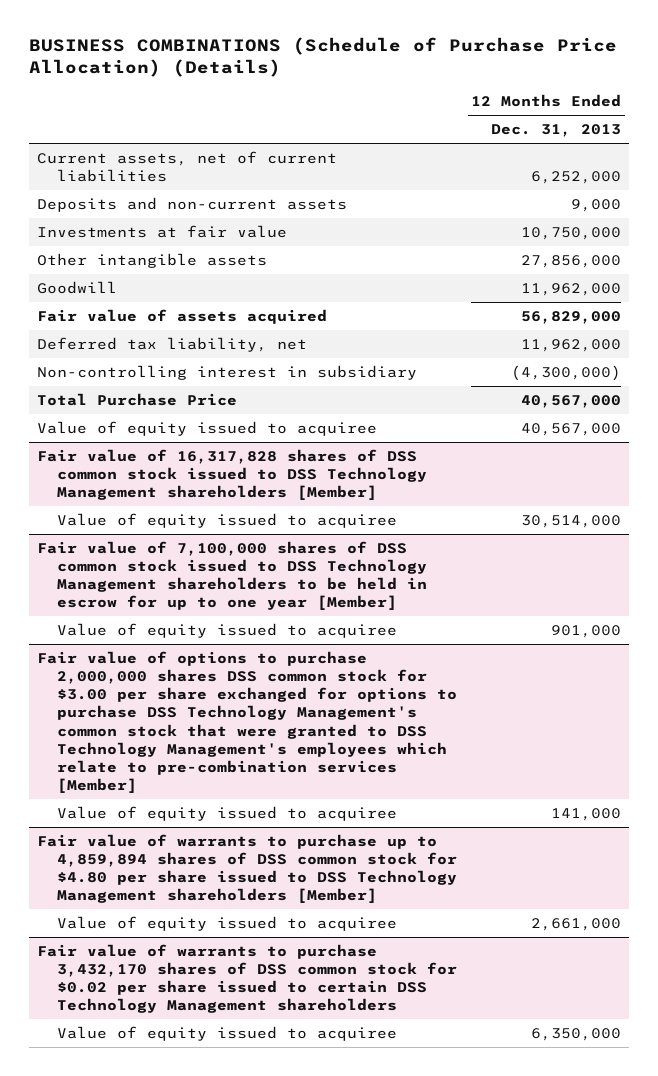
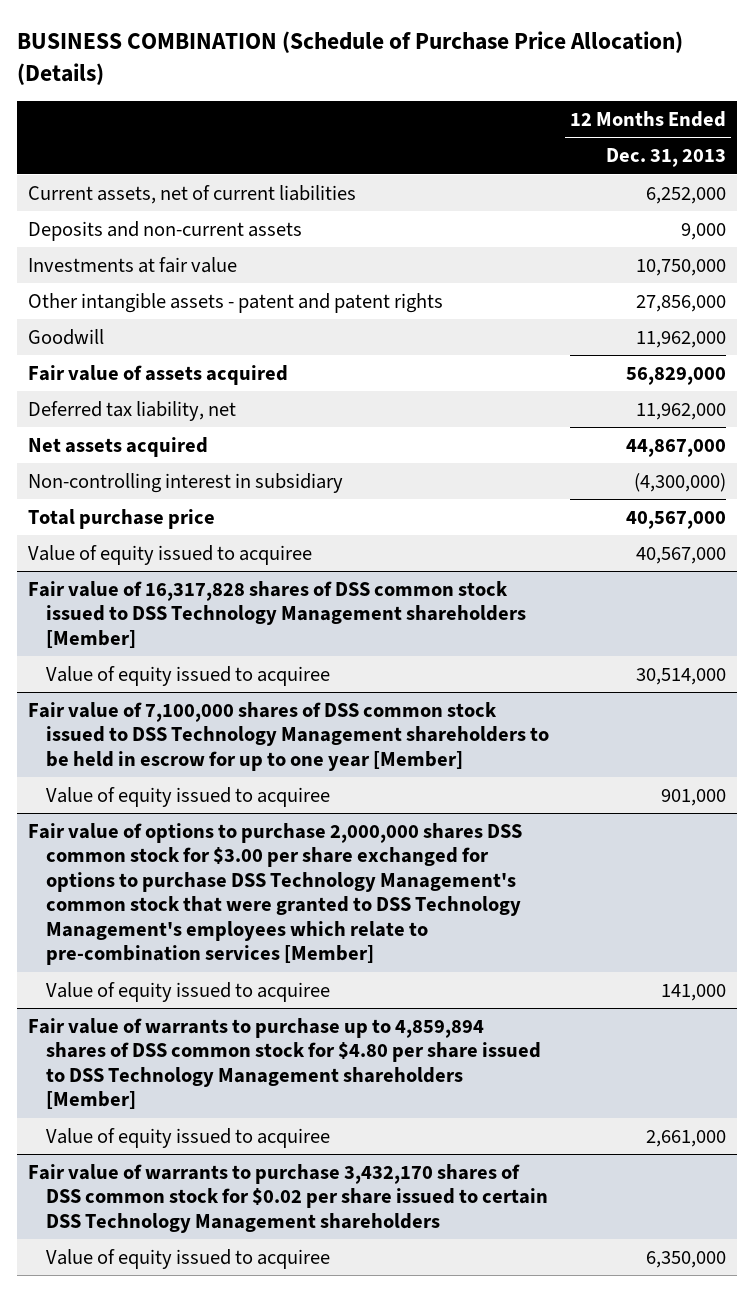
- BUSINESS COMBINATIONS (Schedule of Purchase Price Allocation) (Details)
+ BUSINESS COMBINATION (Schedule of Purchase Price Allocation) (Details)
- Other intangible assets | 27,856,000
+ Other intangible assets - patent and patent rights | 27,856,000
+ Net assets acquired | 44,867,000
- Total Purchase Price | 40,567,000
+ Total purchase price | 40,567,000

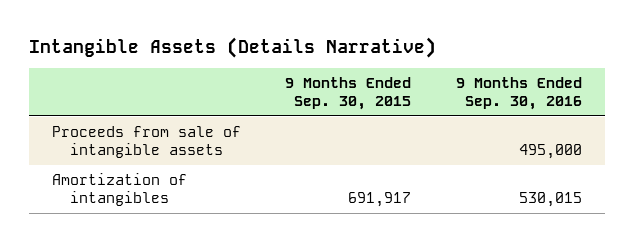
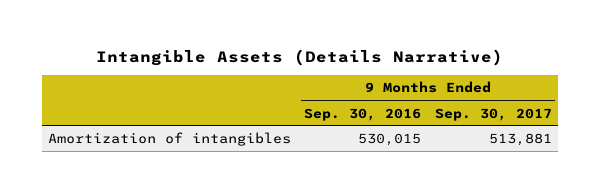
- | 9 Months Ended Sep. 30, 2015 | 9 Months Ended Sep. 30, 2016
+ | 9 Months Ended Sep. 30, 2016 | 9 Months Ended Sep. 30, 2017
- Proceeds from sale of intangible assets | | 495,000

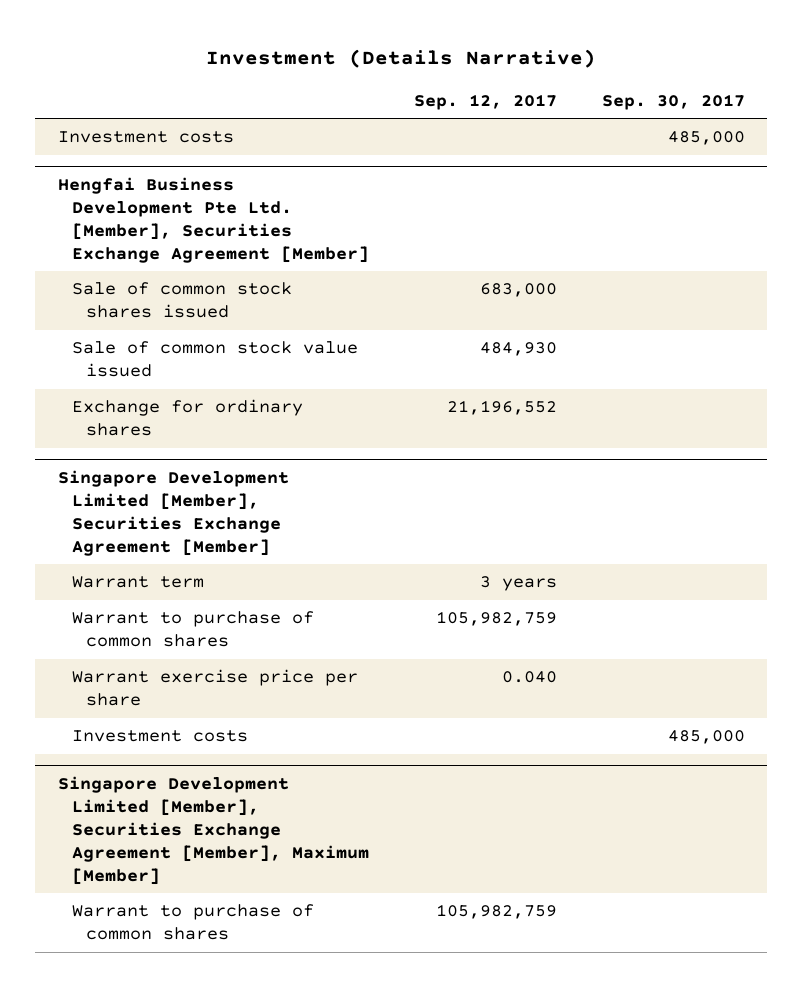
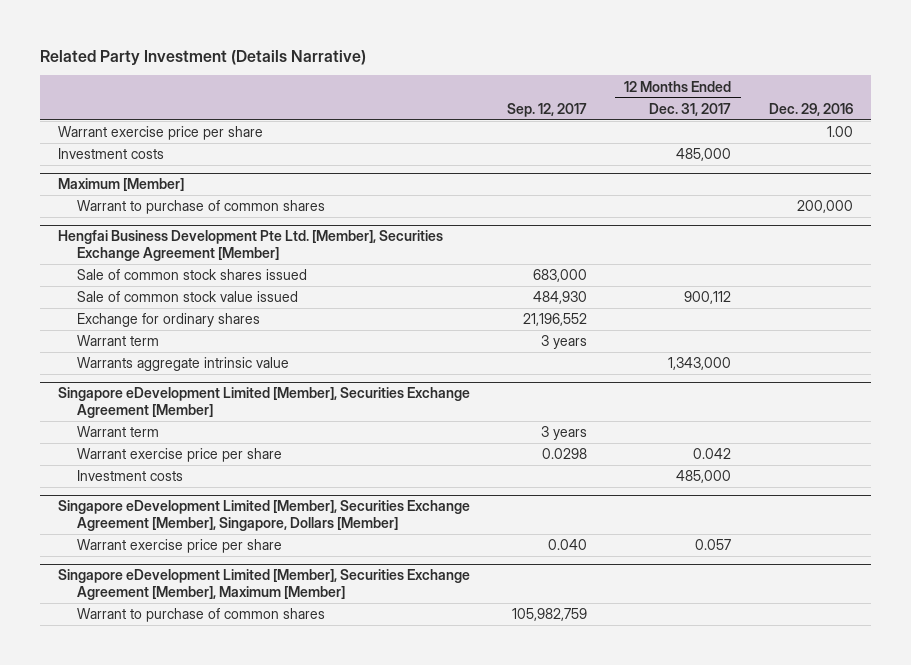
- Investment (Details Narrative)
+ Related Party Investment (Details Narrative)
- | Sep. 12, 2017 | Sep. 30, 2017
+ | Sep. 12, 2017 | 12 Months Ended Dec. 31, 2017 | Dec. 29, 2016
+ Warrant exercise price per share | | | 1.00
+ Maximum [Member]
+ Warrant to purchase of common shares | | | 200,000
- Singapore Development Limited [Member], Securities Exchange Agreement [Member]
- Warrant to purchase of common shares | 105,982,759 |
- Warrant exercise price per share | 0.040 |
@ Hengfai Business Development Pte Ltd. [Member], Securities Exchange Agreement [Member]
+ Warrants aggregate intrinsic value | | 1,343,000 |
+ Singapore eDevelopment Limited [Member], Securities Exchange Agreement [Member]
+ Warrant term | 3 years | |
+ Warrant exercise price per share | 0.0298 | 0.042 |
- Singapore Development Limited [Member], Securities Exchange Agreement [Member], Maximum [Member]
+ Singapore eDevelopment Limited [Member], Securities Exchange Agreement [Member], Singapore, Dollars [Member]
+ Warrant exercise price per share | 0.040 | 0.057 |
+ Singapore eDevelopment Limited [Member], Securities Exchange Agreement [Member], Maximum [Member]

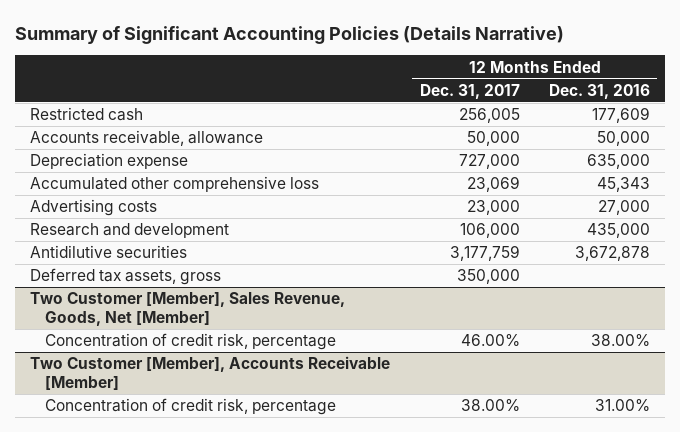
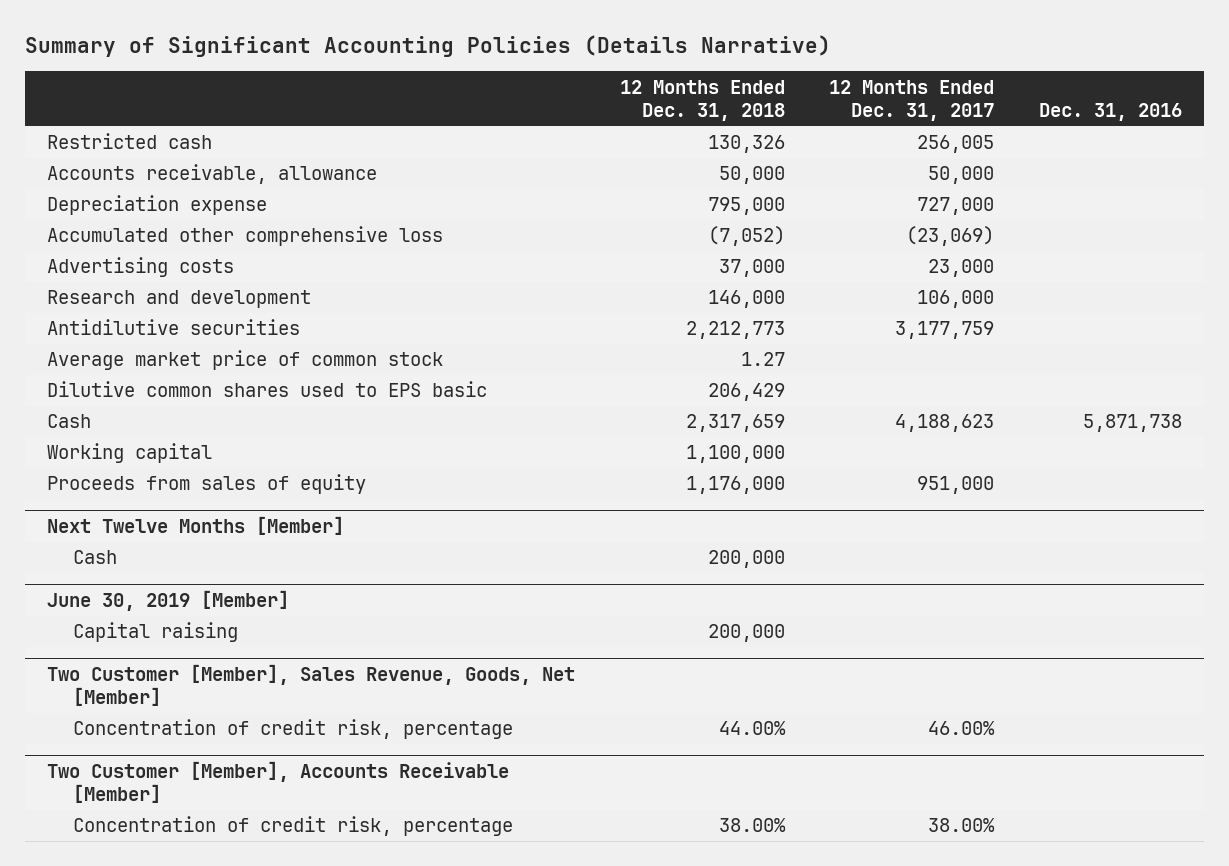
- | 12 Months Ended Dec. 31, 2017 | 12 Months Ended Dec. 31, 2016
+ | 12 Months Ended Dec. 31, 2018 | 12 Months Ended Dec. 31, 2017 | Dec. 31, 2016
- Accumulated other comprehensive loss | 23,069 | 45,343
+ Accumulated other comprehensive loss | (7,052) | (23,069) |
- Deferred tax assets, gross | 350,000 |
+ Average market price of common stock | 1.27 | |
+ Dilutive common shares used to EPS basic | 206,429 | |
+ Cash | 2,317,659 | 4,188,623 | 5,871,738
+ Working capital | 1,100,000 | |
+ Proceeds from sales of equity | 1,176,000 | 951,000 |
+ Next Twelve Months [Member]
+ Cash | 200,000 | |
+ June 30, 2019 [Member]
+ Capital raising | 200,000 | |

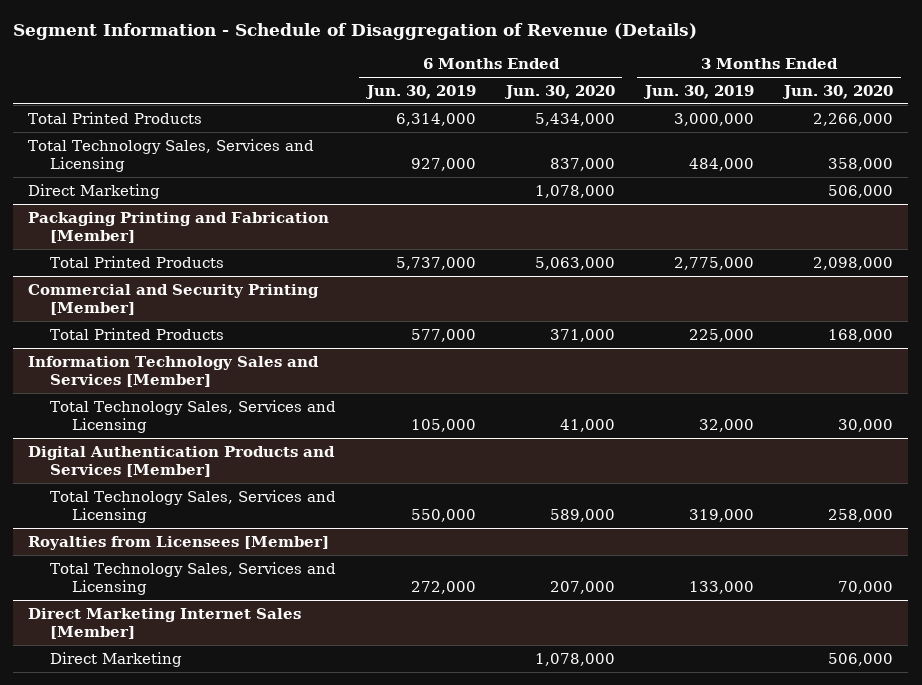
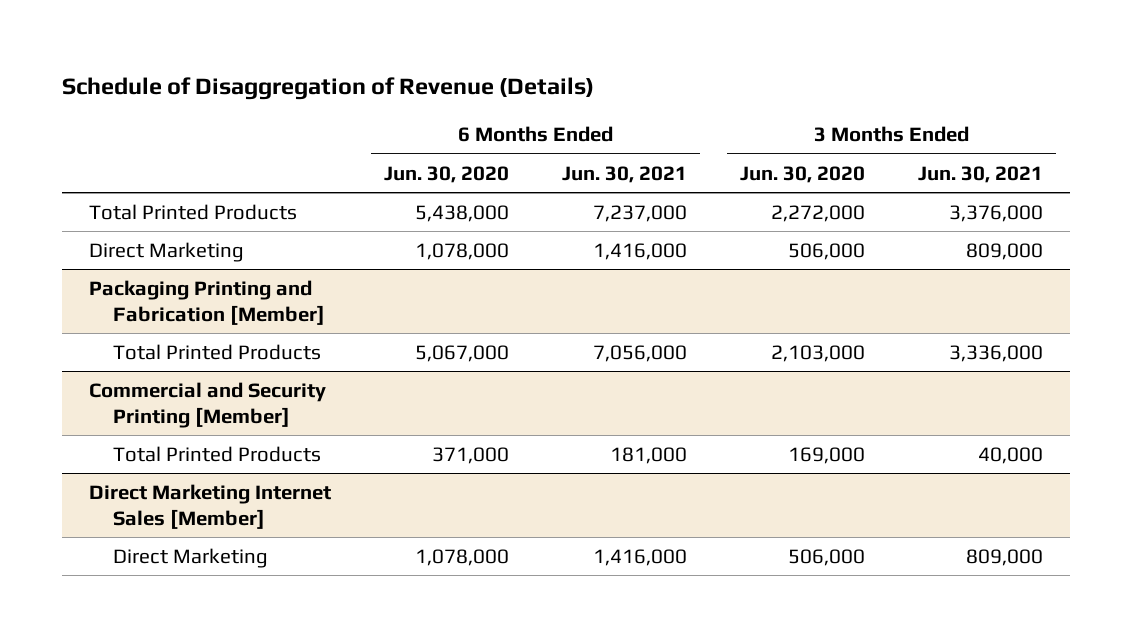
- Segment Information - Schedule of Disaggregation of Revenue (Details)
+ Schedule of Disaggregation of Revenue (Details)
- | 6 Months Ended Jun. 30, 2019 | 6 Months Ended Jun. 30, 2020 | 3 Months Ended Jun. 30, 2019 | 3 Months Ended Jun. 30, 2020
+ | 6 Months Ended Jun. 30, 2020 | 6 Months Ended Jun. 30, 2021 | 3 Months Ended Jun. 30, 2020 | 3 Months Ended Jun. 30, 2021
- Total Printed Products | 6,314,000 | 5,434,000 | 3,000,000 | 2,266,000
- Total Technology Sales, Services and Licensing | 927,000 | 837,000 | 484,000 | 358,000
+ Total Printed Products | 5,438,000 | 7,237,000 | 2,272,000 | 3,376,000
@ Packaging Printing and Fabrication [Member]
- Total Printed Products | 5,737,000 | 5,063,000 | 2,775,000 | 2,098,000
+ Total Printed Products | 5,067,000 | 7,056,000 | 2,103,000 | 3,336,000
@ Commercial and Security Printing [Member]
- Total Printed Products | 577,000 | 371,000 | 225,000 | 168,000
- Information Technology Sales and Services [Member]
- Total Technology Sales, Services and Licensing | 105,000 | 41,000 | 32,000 | 30,000
- Digital Authentication Products and Services [Member]
- Total Technology Sales, Services and Licensing | 550,000 | 589,000 | 319,000 | 258,000
- Royalties from Licensees [Member]
- Total Technology Sales, Services and Licensing | 272,000 | 207,000 | 133,000 | 70,000
@ Commercial and Security Printing [Member]
+ Total Printed Products | 371,000 | 181,000 | 169,000 | 40,000

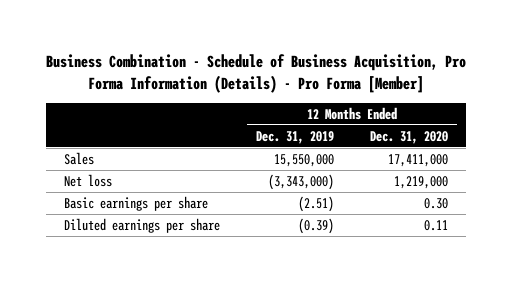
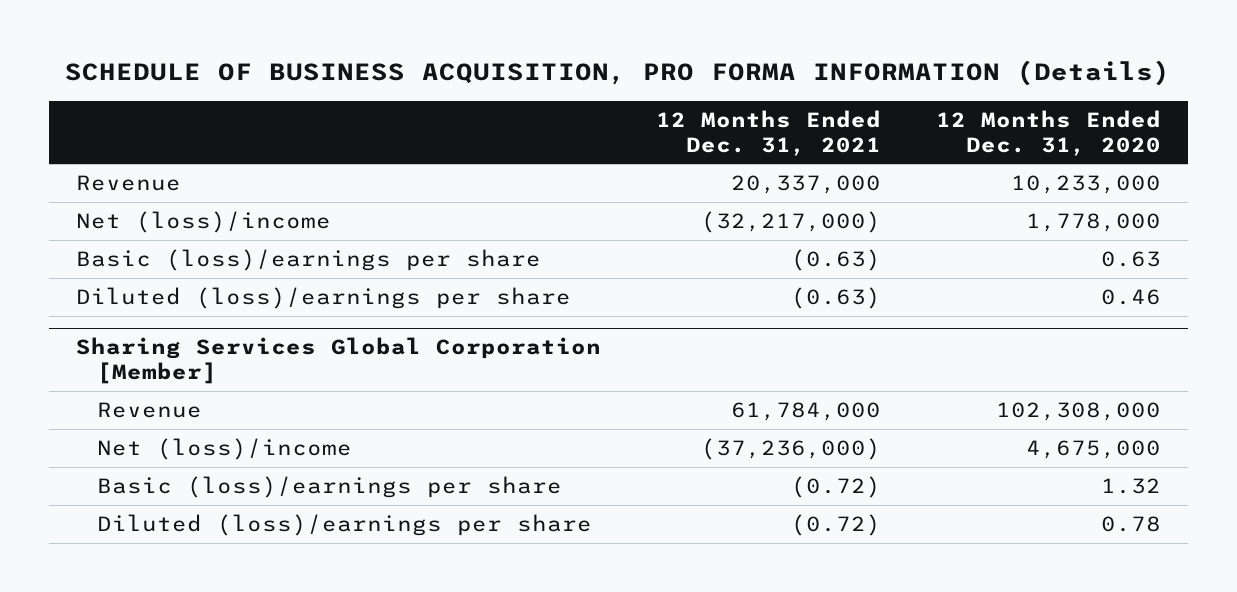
- Business Combination - Schedule of Business Acquisition, Pro Forma Information (Details) - Pro Forma [Member]
+ SCHEDULE OF BUSINESS ACQUISITION, PRO FORMA INFORMATION (Details)
- | 12 Months Ended Dec. 31, 2019 | 12 Months Ended Dec. 31, 2020
+ | 12 Months Ended Dec. 31, 2021 | 12 Months Ended Dec. 31, 2020
- Sales | 15,550,000 | 17,411,000
- Net loss | (3,343,000) | 1,219,000
- Basic earnings per share | (2.51) | 0.30
- Diluted earnings per share | (0.39) | 0.11
+ Revenue | 20,337,000 | 10,233,000
+ Net (loss)/income | (32,217,000) | 1,778,000
+ Basic (loss)/earnings per share | (0.63) | 0.63
+ Diluted (loss)/earnings per share | (0.63) | 0.46
+ Sharing Services Global Corporation [Member]
+ Revenue | 61,784,000 | 102,308,000
+ Net (loss)/income | (37,236,000) | 4,675,000
+ Basic (loss)/earnings per share | (0.72) | 1.32
+ Diluted (loss)/earnings per share | (0.72) | 0.78

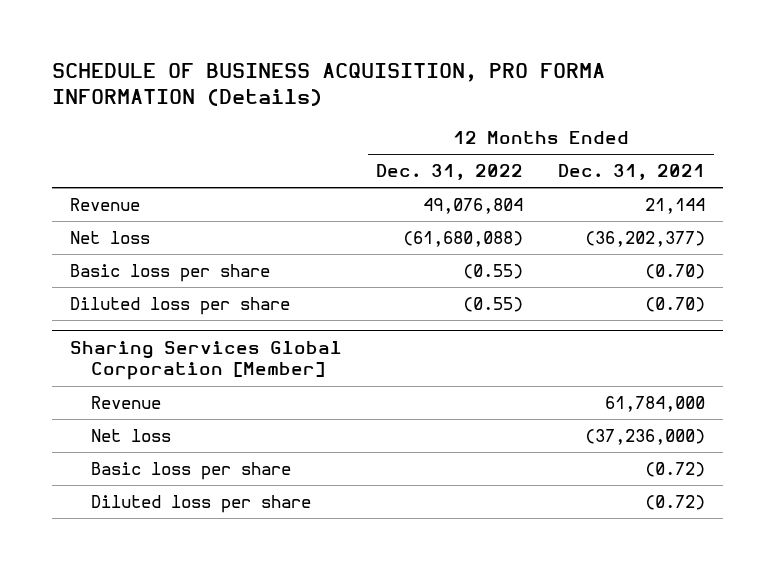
- | 12 Months Ended Dec. 31, 2021 | 12 Months Ended Dec. 31, 2020
+ | 12 Months Ended Dec. 31, 2022 | 12 Months Ended Dec. 31, 2021
- Revenue | 20,337,000 | 10,233,000
- Net (loss)/income | (32,217,000) | 1,778,000
- Basic (loss)/earnings per share | (0.63) | 0.63
- Diluted (loss)/earnings per share | (0.63) | 0.46
+ Revenue | 49,076,804 | 21,144
+ Net loss | (61,680,088) | (36,202,377)
+ Basic loss per share | (0.55) | (0.70)
+ Diluted loss per share | (0.55) | (0.70)
@ Sharing Services Global Corporation [Member]
- Net (loss)/income | (37,236,000) | 4,675,000
- Basic (loss)/earnings per share | (0.72) | 1.32
- Diluted (loss)/earnings per share | (0.72) | 0.78
+ Net loss | | (37,236,000)
+ Basic loss per share | | (0.72)
+ Diluted loss per share | | (0.72)

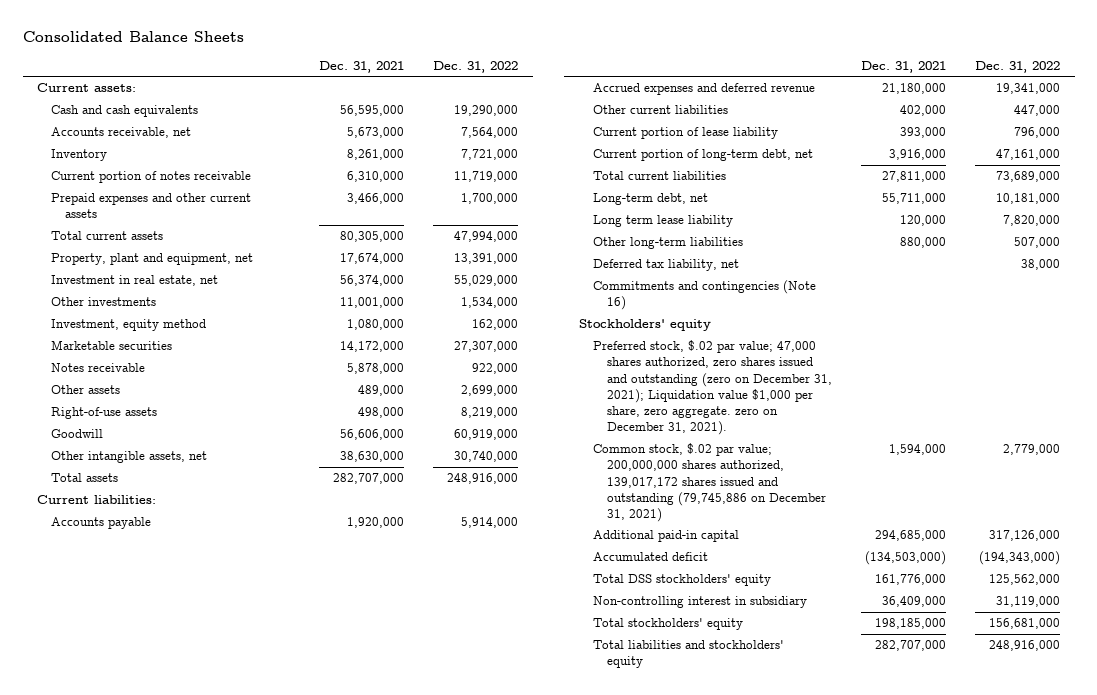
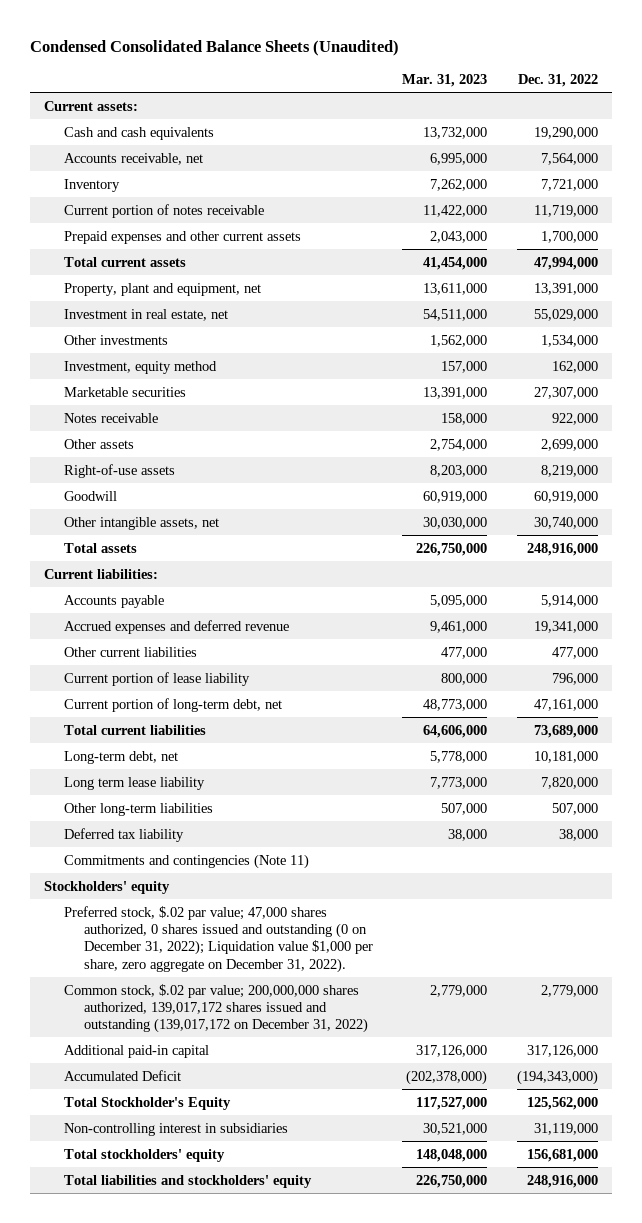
- Consolidated Balance Sheets
+ Condensed Consolidated Balance Sheets (Unaudited)
- | Dec. 31, 2021 | Dec. 31, 2022
+ | Mar. 31, 2023 | Dec. 31, 2022
- Other current liabilities | 402,000 | 447,000
+ Other current liabilities | 477,000 | 477,000
- Deferred tax liability, net | | 38,000
- Commitments and contingencies (Note 16)
+ Deferred tax liability | 38,000 | 38,000
+ Commitments and contingencies (Note 11)
- Preferred stock, $.02 par value; 47,000 shares authorized, zero shares issued and outstanding (zero on December 31, 2021); Liquidation value $1,000 per share, zero aggregate. zero on December 31, 2021).
- Common stock, $.02 par value; 200,000,000 shares authorized, 139,017,172 shares issued and outstanding (79,745,886 on December 31, 2021) | 1,594,000 | 2,779,000
+ Preferred stock, $.02 par value; 47,000 shares authorized, 0 shares issued and outstanding (0 on December 31, 2022); Liquidation value $1,000 per share, zero aggregate on December 31, 2022).
+ Common stock, $.02 par value; 200,000,000 shares authorized, 139,017,172 shares issued and outstanding (139,017,172 on December 31, 2022) | 2,779,000 | 2,779,000
- Accumulated deficit | (134,503,000) | (194,343,000)
- Total DSS stockholders' equity | 161,776,000 | 125,562,000
- Non-controlling interest in subsidiary | 36,409,000 | 31,119,000
+ Accumulated Deficit | (202,378,000) | (194,343,000)
+ Total Stockholder's Equity | 117,527,000 | 125,562,000
+ Non-controlling interest in subsidiaries | 30,521,000 | 31,119,000

